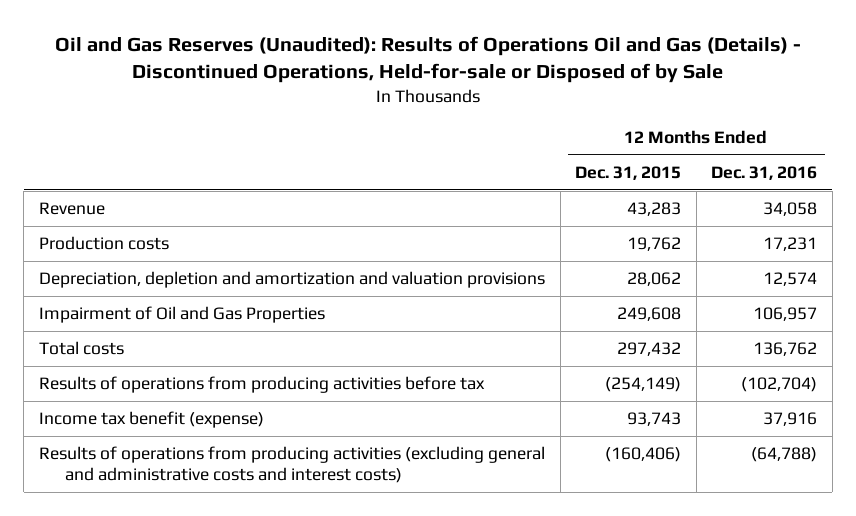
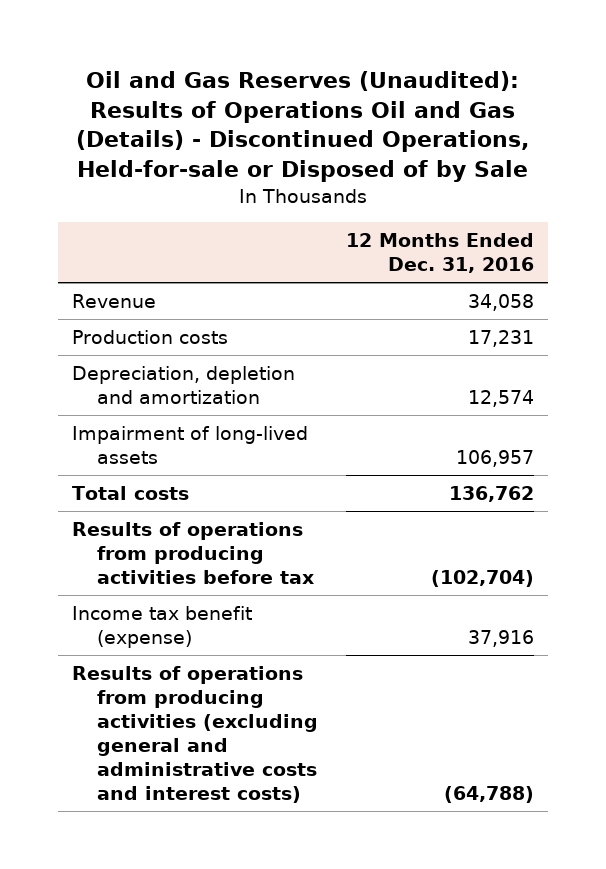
- | 12 Months Ended Dec. 31, 2015 | 12 Months Ended Dec. 31, 2016
+ | 12 Months Ended Dec. 31, 2016
- Depreciation, depletion and amortization and valuation provisions | 28,062 | 12,574
- Impairment of Oil and Gas Properties | 249,608 | 106,957
+ Depreciation, depletion and amortization | 12,574
+ Impairment of long-lived assets | 106,957

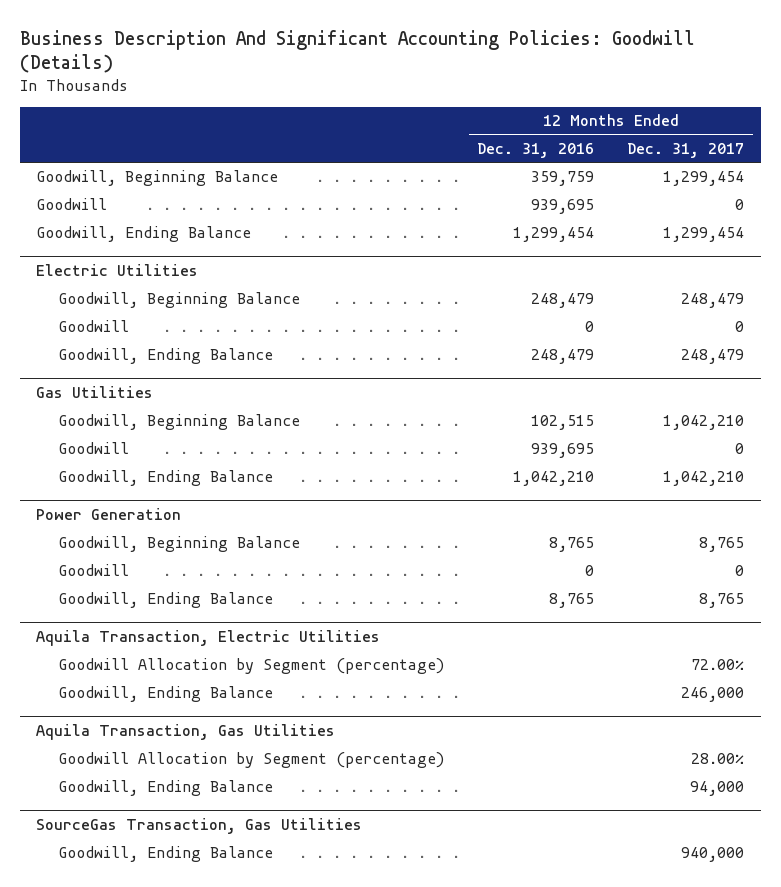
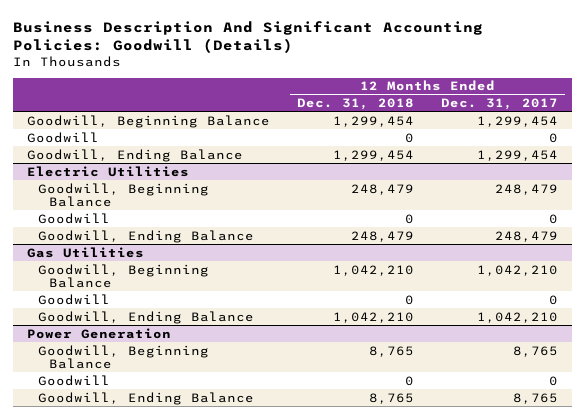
- | 12 Months Ended Dec. 31, 2016 | 12 Months Ended Dec. 31, 2017
+ | 12 Months Ended Dec. 31, 2018 | 12 Months Ended Dec. 31, 2017
- Aquila Transaction, Electric Utilities
- Goodwill Allocation by Segment (percentage) | | 72.00%
- Goodwill, Ending Balance | | 246,000
- Aquila Transaction, Gas Utilities
- Goodwill Allocation by Segment (percentage) | | 28.00%
- Goodwill, Ending Balance | | 94,000
- SourceGas Transaction, Gas Utilities
- Goodwill, Ending Balance | | 940,000

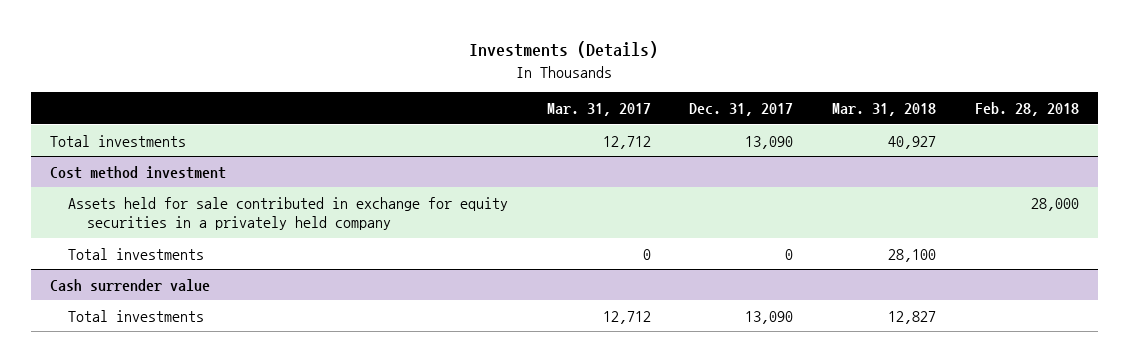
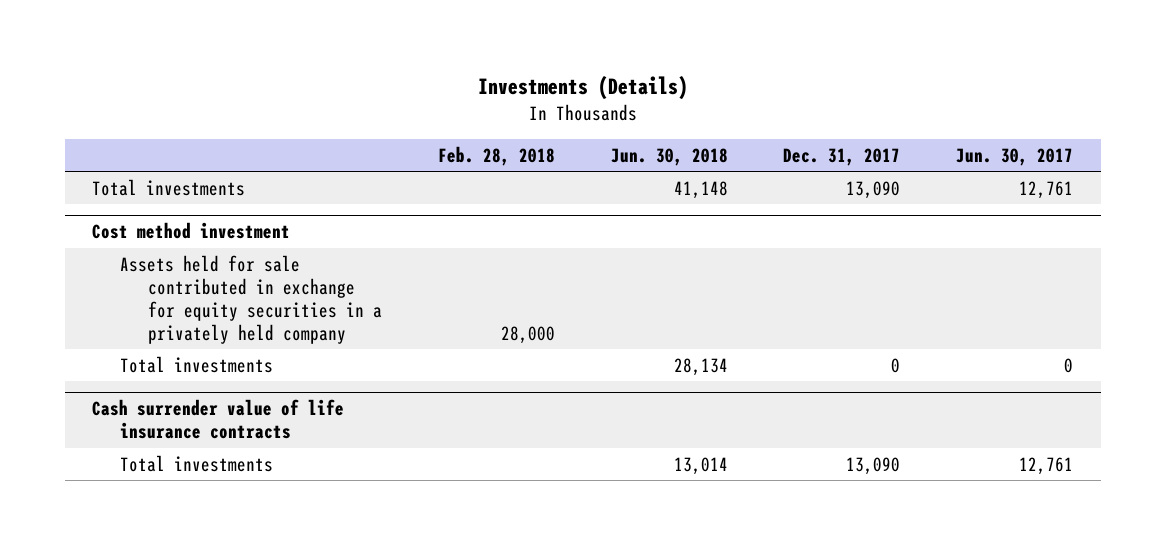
- | Mar. 31, 2017 | Dec. 31, 2017 | Mar. 31, 2018 | Feb. 28, 2018
+ | Feb. 28, 2018 | Jun. 30, 2018 | Dec. 31, 2017 | Jun. 30, 2017
- Cash surrender value
+ Cash surrender value of life insurance contracts

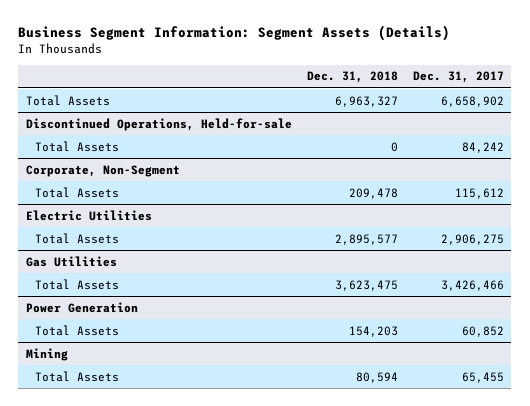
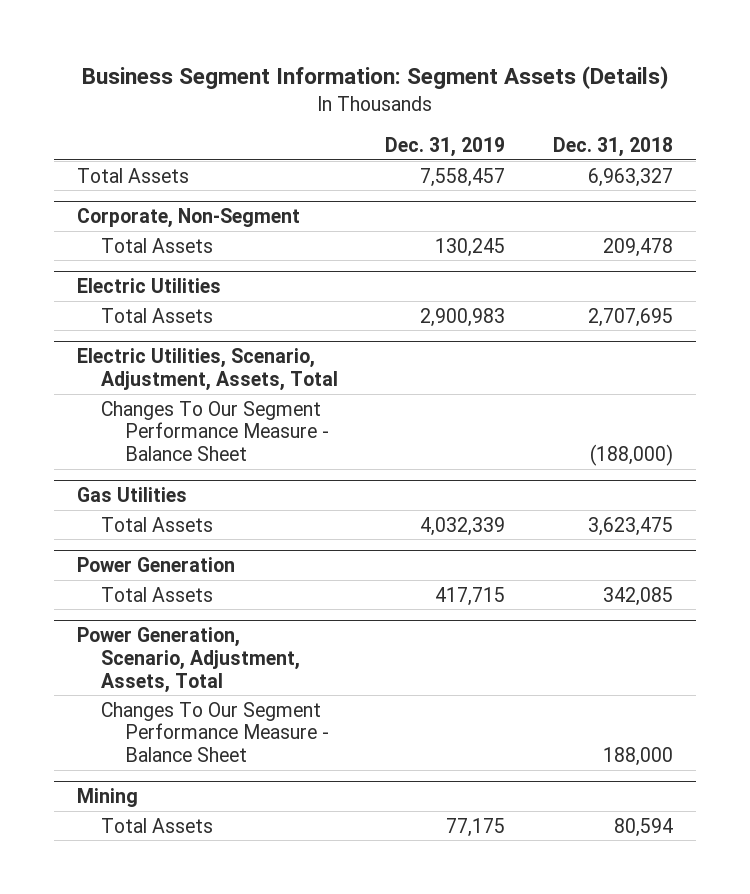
- | Dec. 31, 2018 | Dec. 31, 2017
+ | Dec. 31, 2019 | Dec. 31, 2018
- Discontinued Operations, Held-for-sale
- Total Assets | 0 | 84,242
@ Electric Utilities
- Total Assets | 2,895,577 | 2,906,275
+ Total Assets | 2,900,983 | 2,707,695
+ Electric Utilities, Scenario, Adjustment, Assets, Total
+ Changes To Our Segment Performance Measure - Balance Sheet | | (188,000)
@ Power Generation
- Total Assets | 154,203 | 60,852
+ Total Assets | 417,715 | 342,085
+ Power Generation, Scenario, Adjustment, Assets, Total
+ Changes To Our Segment Performance Measure - Balance Sheet | | 188,000

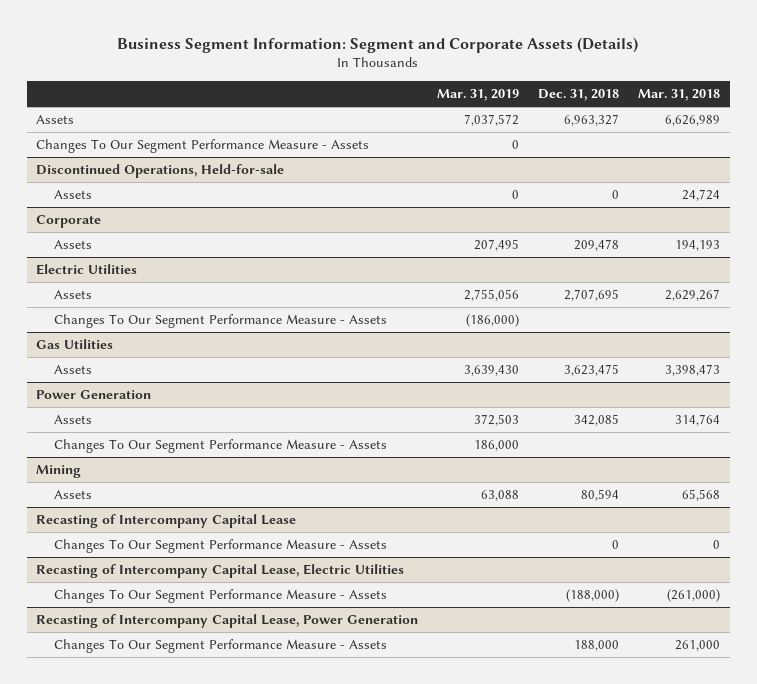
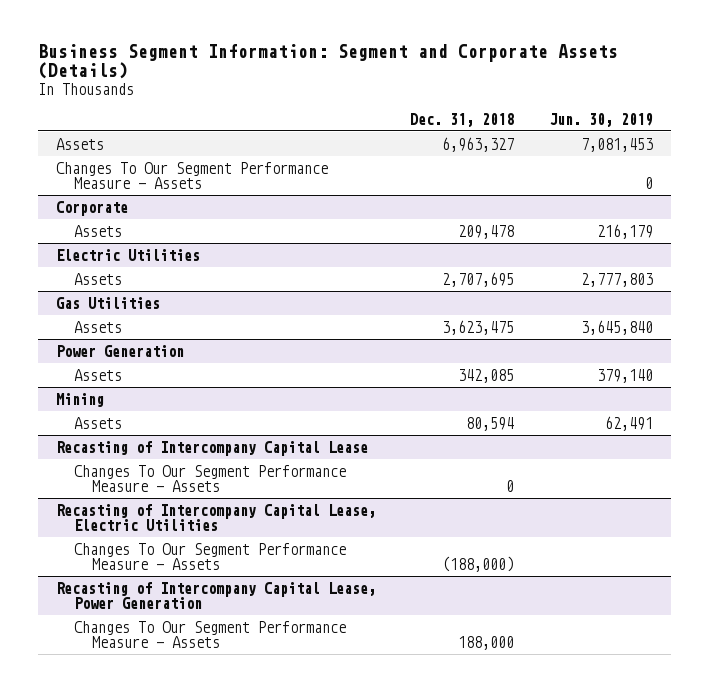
- | Mar. 31, 2019 | Dec. 31, 2018 | Mar. 31, 2018
+ | Dec. 31, 2018 | Jun. 30, 2019
- Discontinued Operations, Held-for-sale
- Assets | 0 | 0 | 24,724
@ Electric Utilities
- Changes To Our Segment Performance Measure - Assets | (186,000) | |
@ Power Generation
- Changes To Our Segment Performance Measure - Assets | 186,000 | |

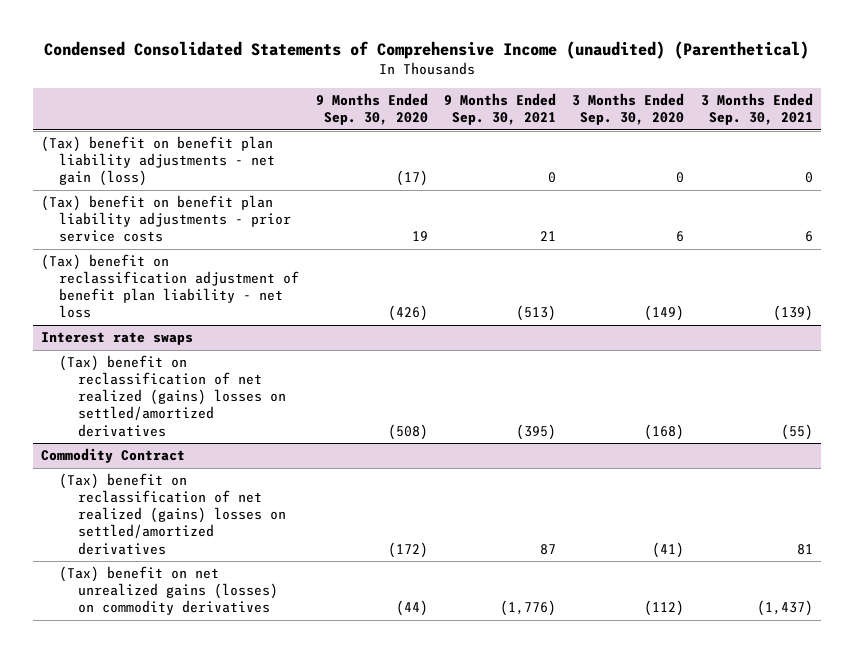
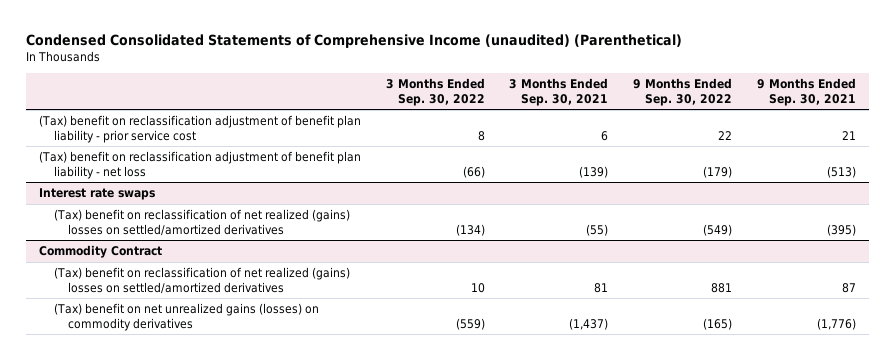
- | 9 Months Ended Sep. 30, 2020 | 9 Months Ended Sep. 30, 2021 | 3 Months Ended Sep. 30, 2020 | 3 Months Ended Sep. 30, 2021
+ | 3 Months Ended Sep. 30, 2022 | 3 Months Ended Sep. 30, 2021 | 9 Months Ended Sep. 30, 2022 | 9 Months Ended Sep. 30, 2021
- (Tax) benefit on benefit plan liability adjustments - net gain (loss) | (17) | 0 | 0 | 0
- (Tax) benefit on benefit plan liability adjustments - prior service costs | 19 | 21 | 6 | 6
+ (Tax) benefit on reclassification adjustment of benefit plan liability - prior service cost | 8 | 6 | 22 | 21

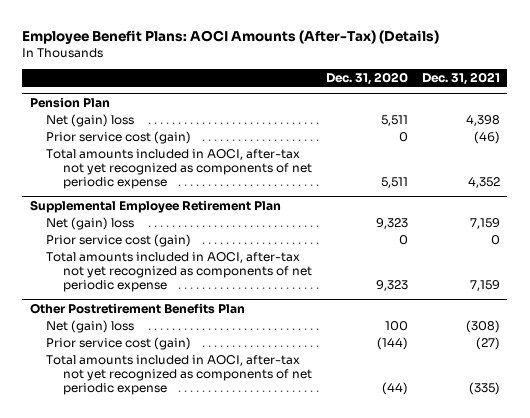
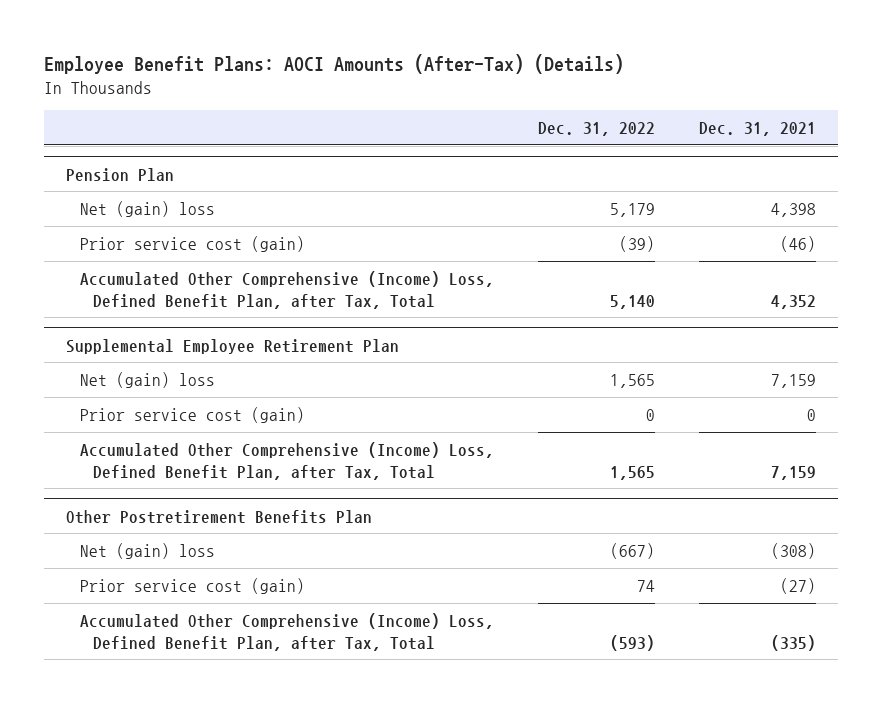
- | Dec. 31, 2020 | Dec. 31, 2021
+ | Dec. 31, 2022 | Dec. 31, 2021
@ Pension Plan
- Total amounts included in AOCI, after-tax not yet recognized as components of net periodic expense | 5,511 | 4,352
+ Accumulated Other Comprehensive (Income) Loss, Defined Benefit Plan, after Tax, Total | 5,140 | 4,352
@ Supplemental Employee Retirement Plan
- Total amounts included in AOCI, after-tax not yet recognized as components of net periodic expense | 9,323 | 7,159
+ Accumulated Other Comprehensive (Income) Loss, Defined Benefit Plan, after Tax, Total | 1,565 | 7,159
@ Other Postretirement Benefits Plan
- Total amounts included in AOCI, after-tax not yet recognized as components of net periodic expense | (44) | (335)
+ Accumulated Other Comprehensive (Income) Loss, Defined Benefit Plan, after Tax, Total | (593) | (335)

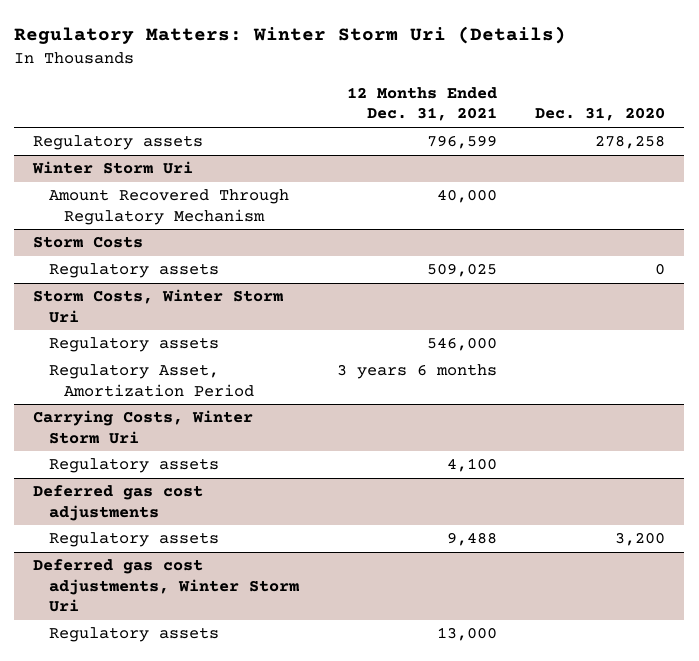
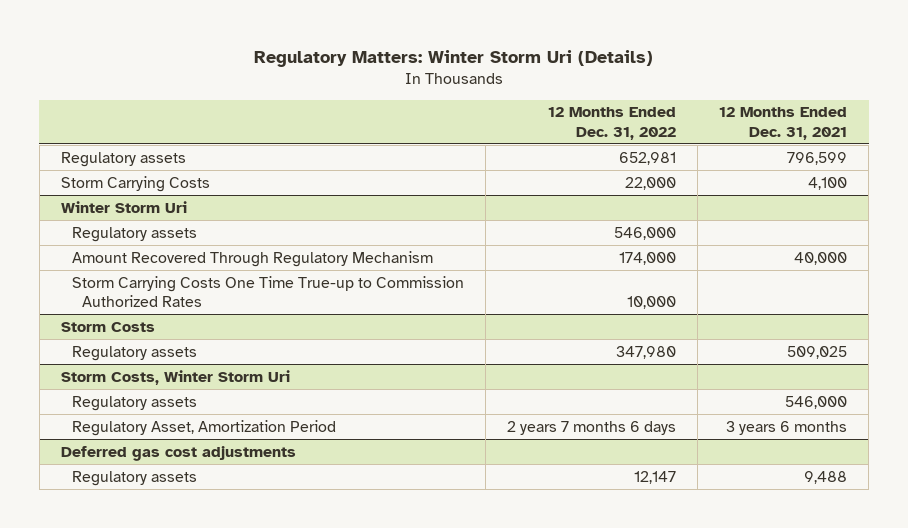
- | 12 Months Ended Dec. 31, 2021 | Dec. 31, 2020
+ | 12 Months Ended Dec. 31, 2022 | 12 Months Ended Dec. 31, 2021
+ Storm Carrying Costs | 22,000 | 4,100
@ Winter Storm Uri
+ Regulatory assets | 546,000 |
+ Storm Carrying Costs One Time True-up to Commission Authorized Rates | 10,000 |
- Carrying Costs, Winter Storm Uri
- Regulatory assets | 4,100 |
- Deferred gas cost adjustments, Winter Storm Uri
- Regulatory assets | 13,000 |

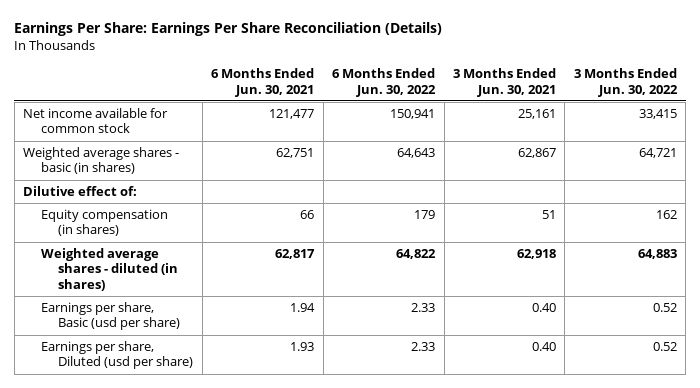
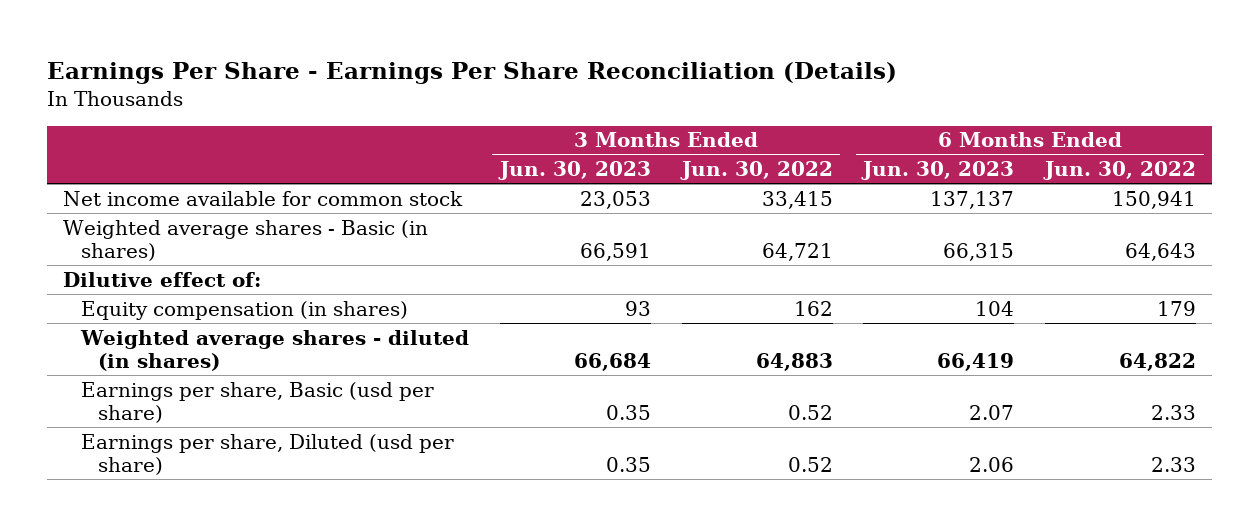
- Earnings Per Share: Earnings Per Share Reconciliation (Details)
+ Earnings Per Share - Earnings Per Share Reconciliation (Details)
- | 6 Months Ended Jun. 30, 2021 | 6 Months Ended Jun. 30, 2022 | 3 Months Ended Jun. 30, 2021 | 3 Months Ended Jun. 30, 2022
+ | 3 Months Ended Jun. 30, 2023 | 3 Months Ended Jun. 30, 2022 | 6 Months Ended Jun. 30, 2023 | 6 Months Ended Jun. 30, 2022
- Weighted average shares - basic (in shares) | 62,751 | 64,643 | 62,867 | 64,721
+ Weighted average shares - Basic (in shares) | 66,591 | 64,721 | 66,315 | 64,643

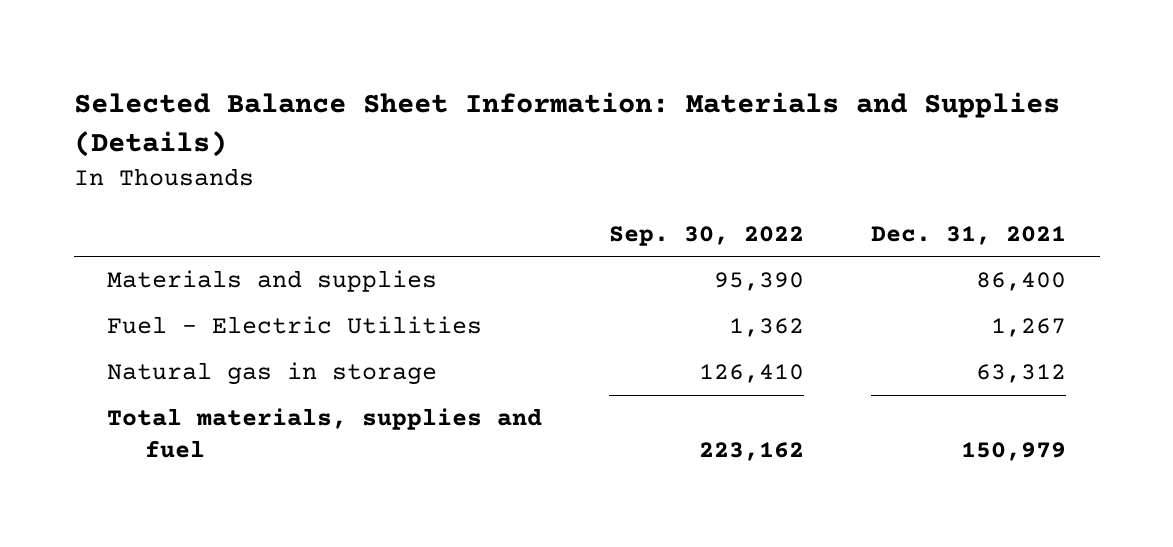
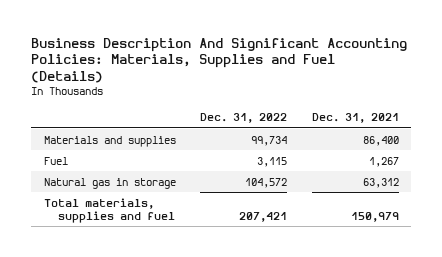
- Selected Balance Sheet Information: Materials and Supplies (Details)
+ Business Description And Significant Accounting Policies: Materials, Supplies and Fuel (Details)
- | Sep. 30, 2022 | Dec. 31, 2021
+ | Dec. 31, 2022 | Dec. 31, 2021
- Fuel - Electric Utilities | 1,362 | 1,267
+ Fuel | 3,115 | 1,267

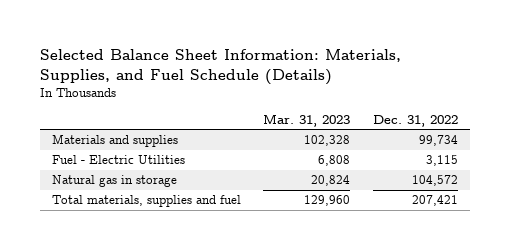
- Business Description And Significant Accounting Policies: Materials, Supplies and Fuel (Details)
+ Selected Balance Sheet Information: Materials, Supplies, and Fuel Schedule (Details)
- | Dec. 31, 2022 | Dec. 31, 2021
+ | Mar. 31, 2023 | Dec. 31, 2022
- Fuel | 3,115 | 1,267
+ Fuel - Electric Utilities | 6,808 | 3,115

